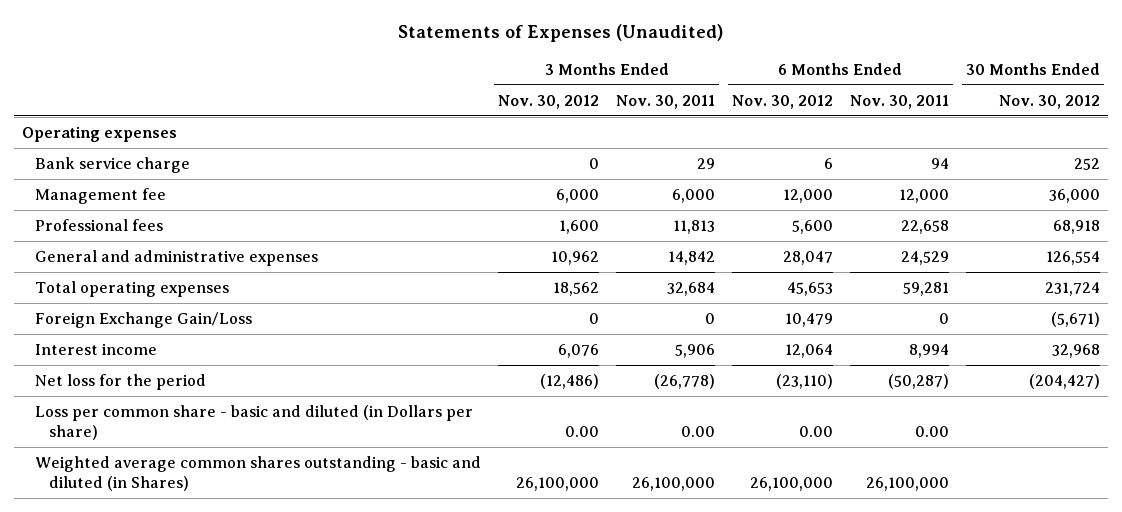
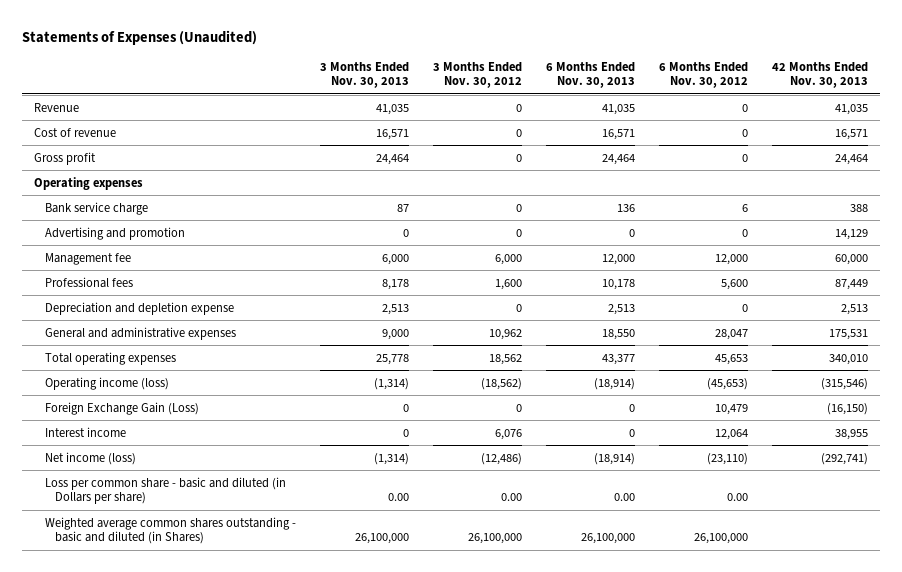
- | 3 Months Ended Nov. 30, 2012 | 3 Months Ended Nov. 30, 2011 | 6 Months Ended Nov. 30, 2012 | 6 Months Ended Nov. 30, 2011 | 30 Months Ended Nov. 30, 2012
+ | 3 Months Ended Nov. 30, 2013 | 3 Months Ended Nov. 30, 2012 | 6 Months Ended Nov. 30, 2013 | 6 Months Ended Nov. 30, 2012 | 42 Months Ended Nov. 30, 2013
+ Revenue | 41,035 | 0 | 41,035 | 0 | 41,035
+ Cost of revenue | 16,571 | 0 | 16,571 | 0 | 16,571
+ Gross profit | 24,464 | 0 | 24,464 | 0 | 24,464
+ Advertising and promotion | 0 | 0 | 0 | 0 | 14,129
+ Depreciation and depletion expense | 2,513 | 0 | 2,513 | 0 | 2,513
- Foreign Exchange Gain/Loss | 0 | 0 | 10,479 | 0 | (5,671)
+ Operating income (loss) | (1,314) | (18,562) | (18,914) | (45,653) | (315,546)
+ Foreign Exchange Gain (Loss) | 0 | 0 | 0 | 10,479 | (16,150)
- Net loss for the period | (12,486) | (26,778) | (23,110) | (50,287) | (204,427)
+ Net income (loss) | (1,314) | (12,486) | (18,914) | (23,110) | (292,741)

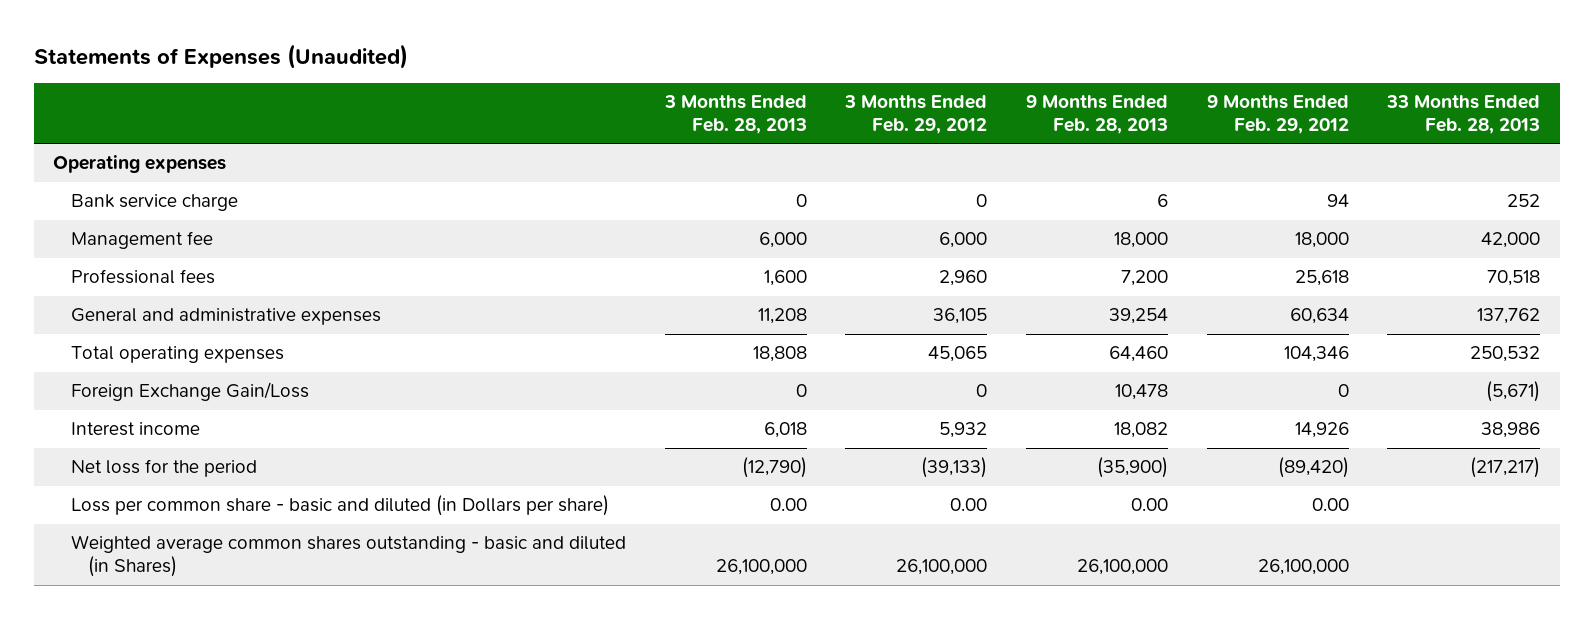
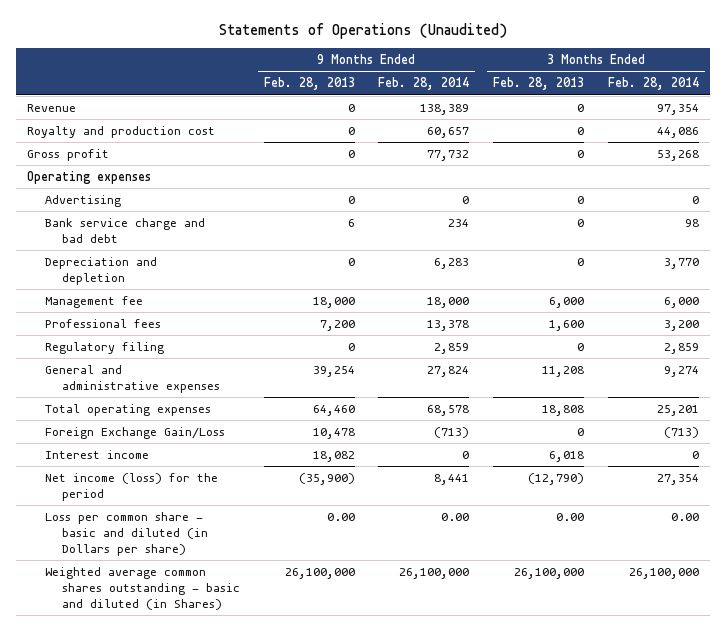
- Statements of Expenses (Unaudited)
+ Statements of Operations (Unaudited)
- | 3 Months Ended Feb. 28, 2013 | 3 Months Ended Feb. 29, 2012 | 9 Months Ended Feb. 28, 2013 | 9 Months Ended Feb. 29, 2012 | 33 Months Ended Feb. 28, 2013
+ | 9 Months Ended Feb. 28, 2013 | 9 Months Ended Feb. 28, 2014 | 3 Months Ended Feb. 28, 2013 | 3 Months Ended Feb. 28, 2014
+ Revenue | 0 | 138,389 | 0 | 97,354
+ Royalty and production cost | 0 | 60,657 | 0 | 44,086
+ Gross profit | 0 | 77,732 | 0 | 53,268
- Bank service charge | 0 | 0 | 6 | 94 | 252
+ Advertising | 0 | 0 | 0 | 0
+ Bank service charge and bad debt | 6 | 234 | 0 | 98
+ Depreciation and depletion | 0 | 6,283 | 0 | 3,770
+ Regulatory filing | 0 | 2,859 | 0 | 2,859
- Net loss for the period | (12,790) | (39,133) | (35,900) | (89,420) | (217,217)
+ Net income (loss) for the period | (35,900) | 8,441 | (12,790) | 27,354

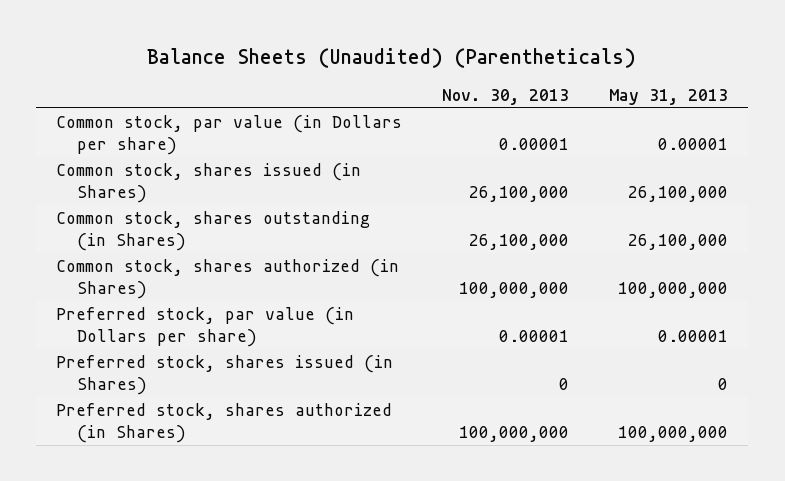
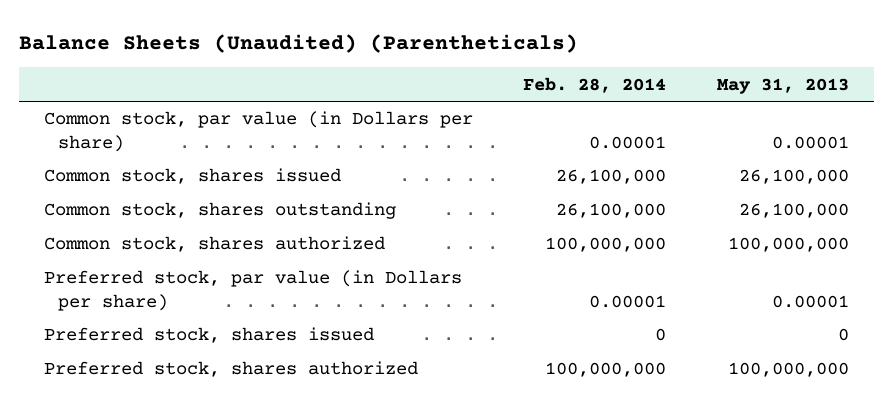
- | Nov. 30, 2013 | May 31, 2013
+ | Feb. 28, 2014 | May 31, 2013
- Common stock, shares issued (in Shares) | 26,100,000 | 26,100,000
- Common stock, shares outstanding (in Shares) | 26,100,000 | 26,100,000
- Common stock, shares authorized (in Shares) | 100,000,000 | 100,000,000
+ Common stock, shares issued | 26,100,000 | 26,100,000
+ Common stock, shares outstanding | 26,100,000 | 26,100,000
+ Common stock, shares authorized | 100,000,000 | 100,000,000
- Preferred stock, shares issued (in Shares) | 0 | 0
- Preferred stock, shares authorized (in Shares) | 100,000,000 | 100,000,000
+ Preferred stock, shares issued | 0 | 0
+ Preferred stock, shares authorized | 100,000,000 | 100,000,000

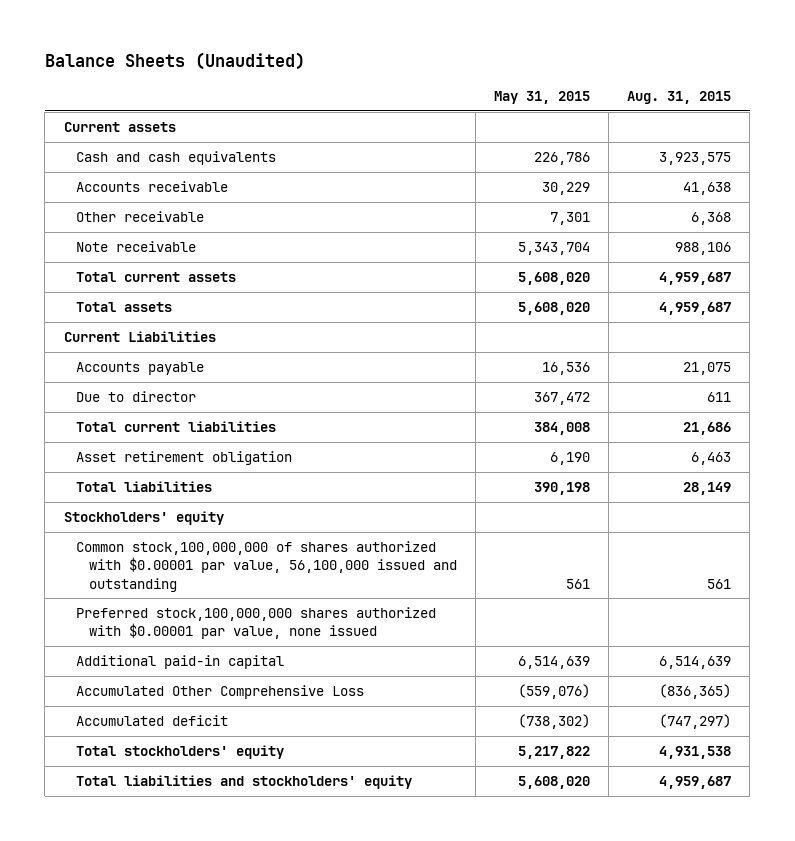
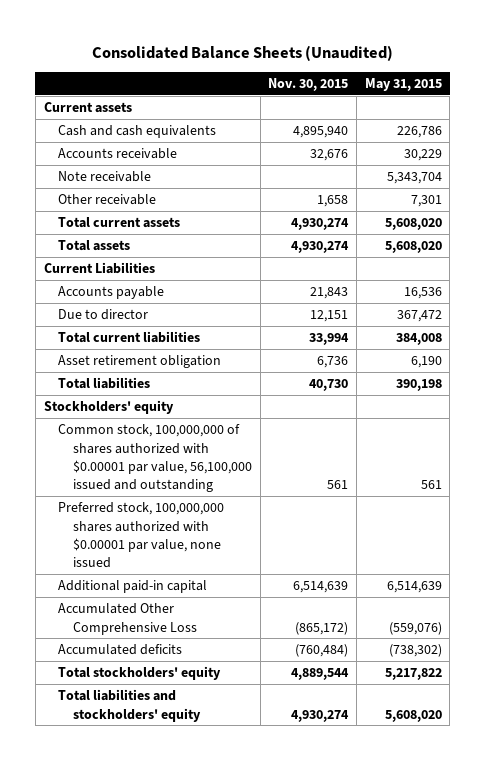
- Balance Sheets (Unaudited)
+ Consolidated Balance Sheets (Unaudited)
- | May 31, 2015 | Aug. 31, 2015
+ | Nov. 30, 2015 | May 31, 2015
moved down: Other receivable | 1,658 | 7,301
- Common stock,100,000,000 of shares authorized with $0.00001 par value, 56,100,000 issued and outstanding | 561 | 561
- Preferred stock,100,000,000 shares authorized with $0.00001 par value, none issued
+ Common stock, 100,000,000 of shares authorized with $0.00001 par value, 56,100,000 issued and outstanding | 561 | 561
+ Preferred stock, 100,000,000 shares authorized with $0.00001 par value, none issued
- Accumulated deficit | (738,302) | (747,297)
+ Accumulated deficits | (760,484) | (738,302)

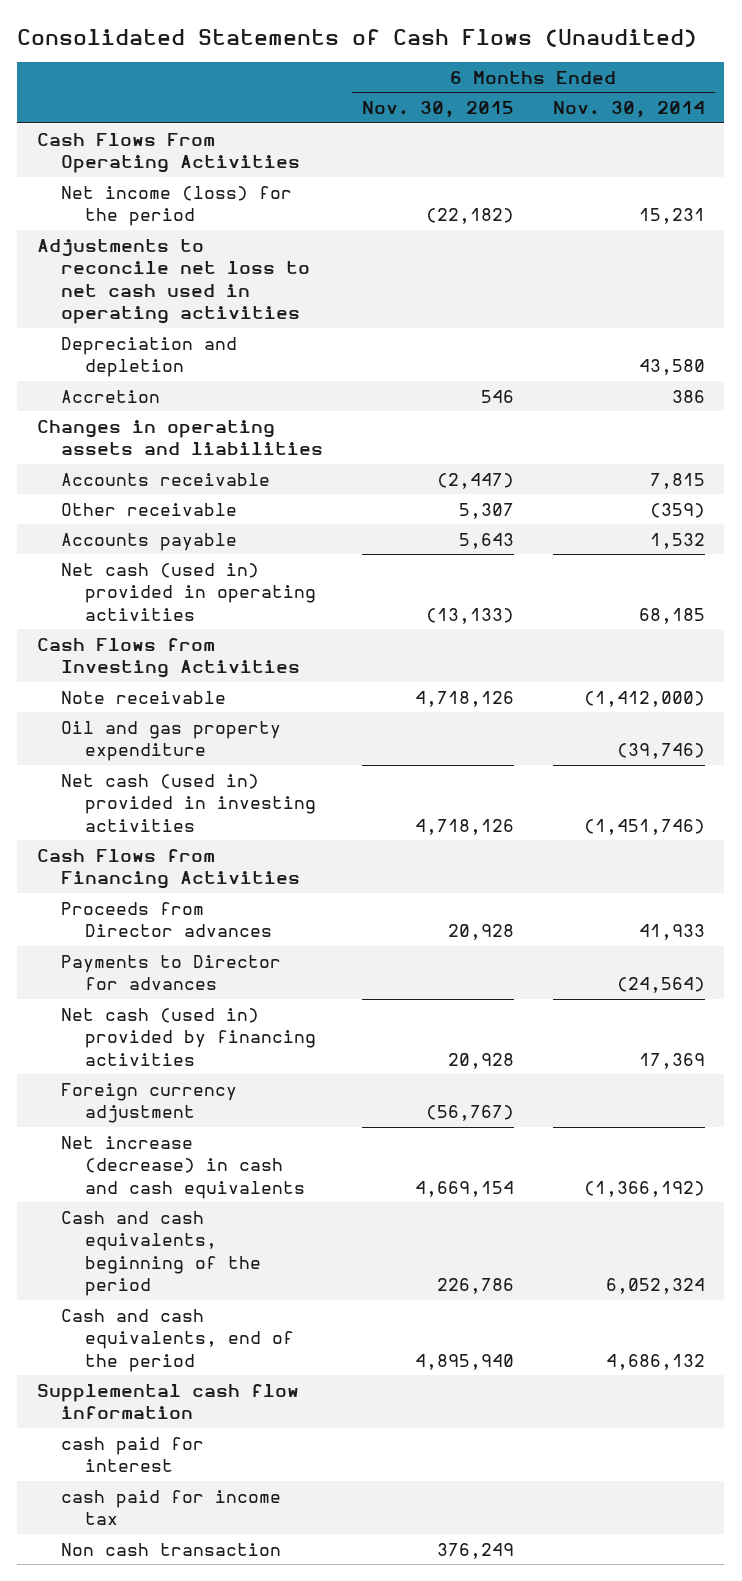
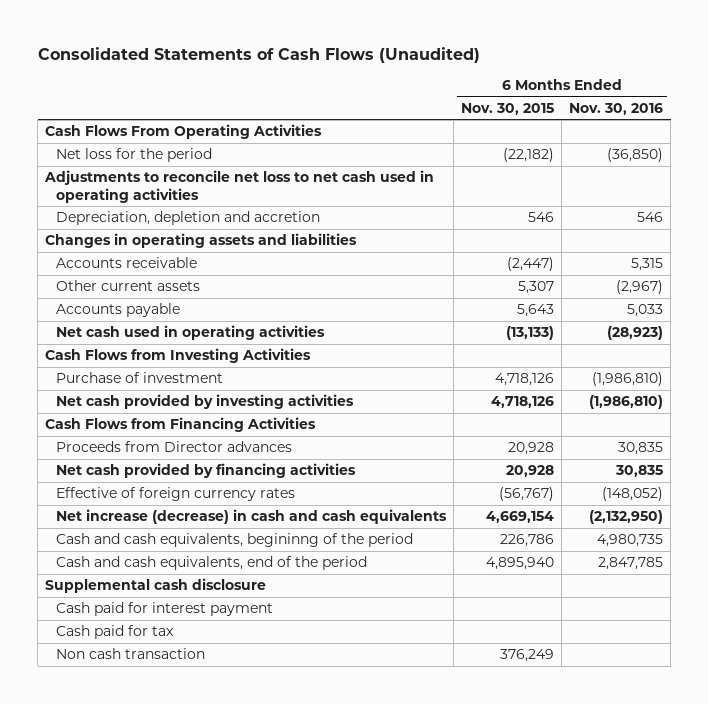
- | 6 Months Ended Nov. 30, 2015 | 6 Months Ended Nov. 30, 2014
+ | 6 Months Ended Nov. 30, 2015 | 6 Months Ended Nov. 30, 2016
- Net income (loss) for the period | (22,182) | 15,231
+ Net loss for the period | (22,182) | (36,850)
- Depreciation and depletion | | 43,580
- Accretion | 546 | 386
+ Depreciation, depletion and accretion | 546 | 546
- Other receivable | 5,307 | (359)
+ Other current assets | 5,307 | (2,967)
- Net cash (used in) provided in operating activities | (13,133) | 68,185
+ Net cash used in operating activities | (13,133) | (28,923)
- Note receivable | 4,718,126 | (1,412,000)
- Oil and gas property expenditure | | (39,746)
- Net cash (used in) provided in investing activities | 4,718,126 | (1,451,746)
+ Purchase of investment | 4,718,126 | (1,986,810)
+ Net cash provided by investing activities | 4,718,126 | (1,986,810)
- Payments to Director for advances | | (24,564)
- Net cash (used in) provided by financing activities | 20,928 | 17,369
- Foreign currency adjustment | (56,767) |
+ Net cash provided by financing activities | 20,928 | 30,835
+ Effective of foreign currency rates | (56,767) | (148,052)
- Cash and cash equivalents, beginning of the period | 226,786 | 6,052,324
+ Cash and cash equivalents, begininng of the period | 226,786 | 4,980,735
- Supplemental cash flow information
- cash paid for interest
- cash paid for income tax
+ Supplemental cash disclosure
+ Cash paid for interest payment
+ Cash paid for tax

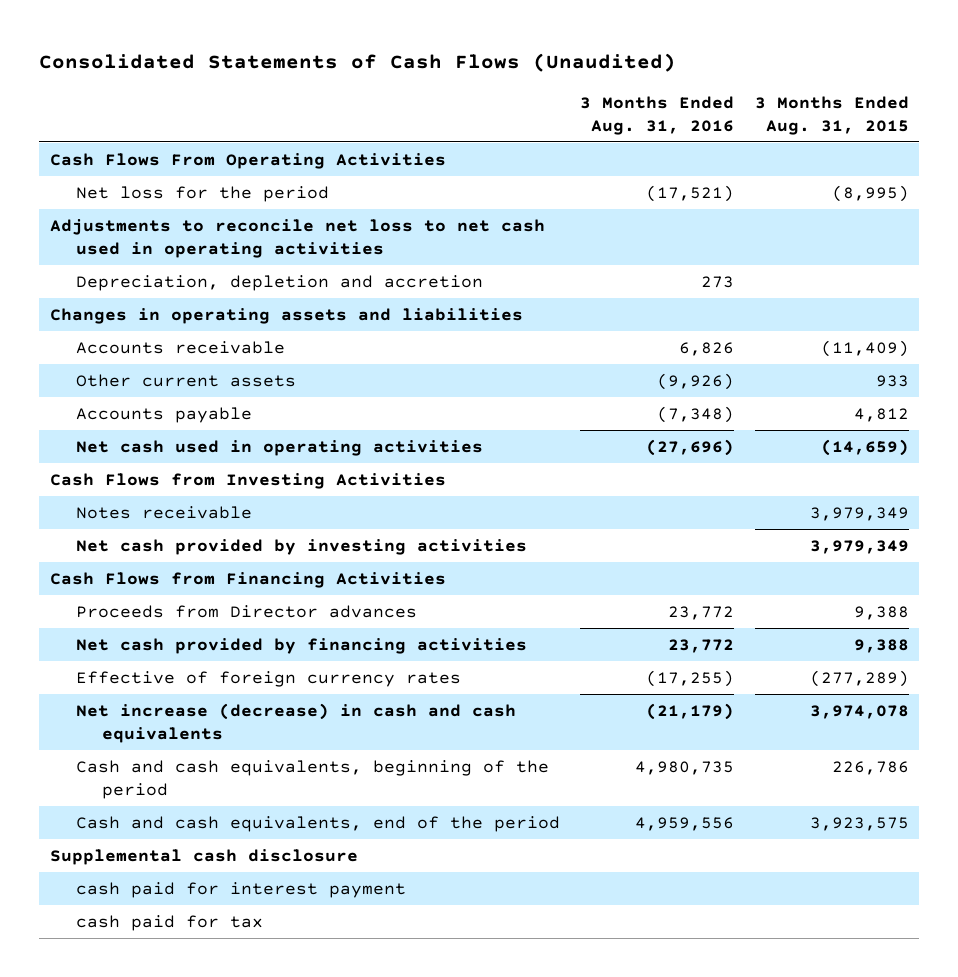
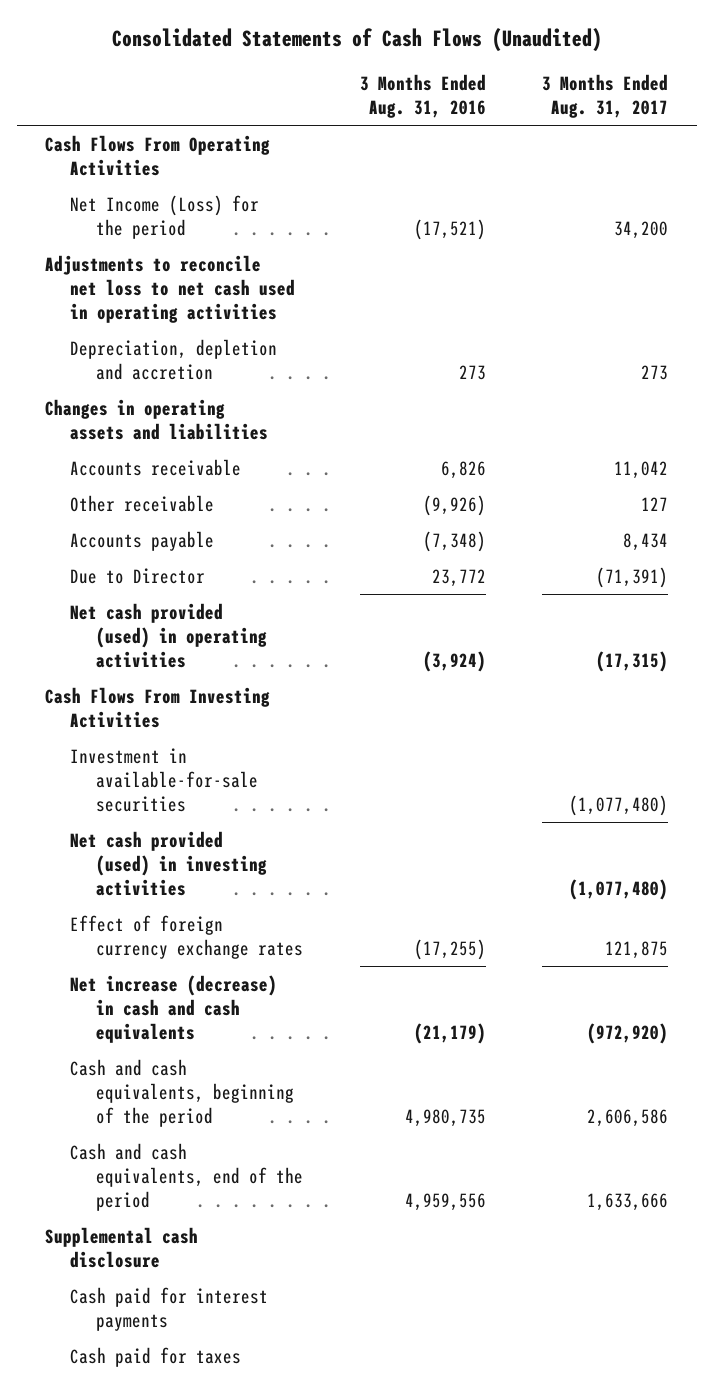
- | 3 Months Ended Aug. 31, 2016 | 3 Months Ended Aug. 31, 2015
+ | 3 Months Ended Aug. 31, 2016 | 3 Months Ended Aug. 31, 2017
- Net loss for the period | (17,521) | (8,995)
+ Net Income (Loss) for the period | (17,521) | 34,200
- Other current assets | (9,926) | 933
+ Other receivable | (9,926) | 127
- Net cash used in operating activities | (27,696) | (14,659)
- Cash Flows from Investing Activities
- Notes receivable | | 3,979,349
- Net cash provided by investing activities | | 3,979,349
- Cash Flows from Financing Activities
- Proceeds from Director advances | 23,772 | 9,388
- Net cash provided by financing activities | 23,772 | 9,388
- Effective of foreign currency rates | (17,255) | (277,289)
+ Due to Director | 23,772 | (71,391)
+ Net cash provided (used) in operating activities | (3,924) | (17,315)
+ Cash Flows From Investing Activities
+ Investment in available-for-sale securities | | (1,077,480)
+ Net cash provided (used) in investing activities | | (1,077,480)
+ Effect of foreign currency exchange rates | (17,255) | 121,875
- cash paid for interest payment
- cash paid for tax
+ Cash paid for interest payments
+ Cash paid for taxes

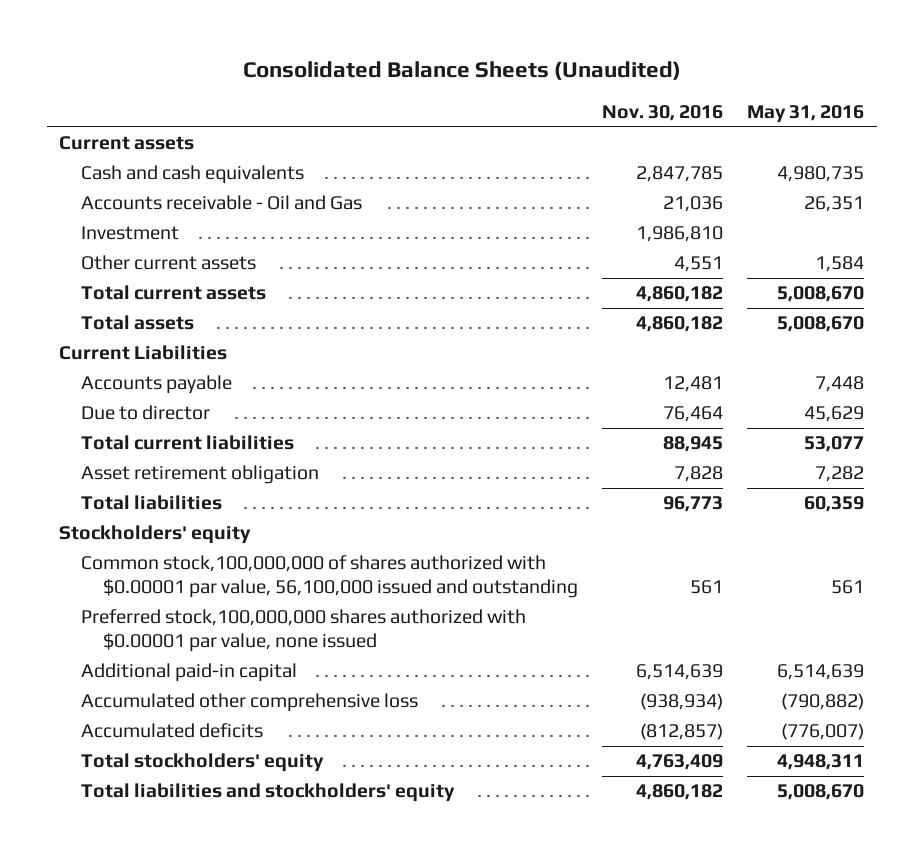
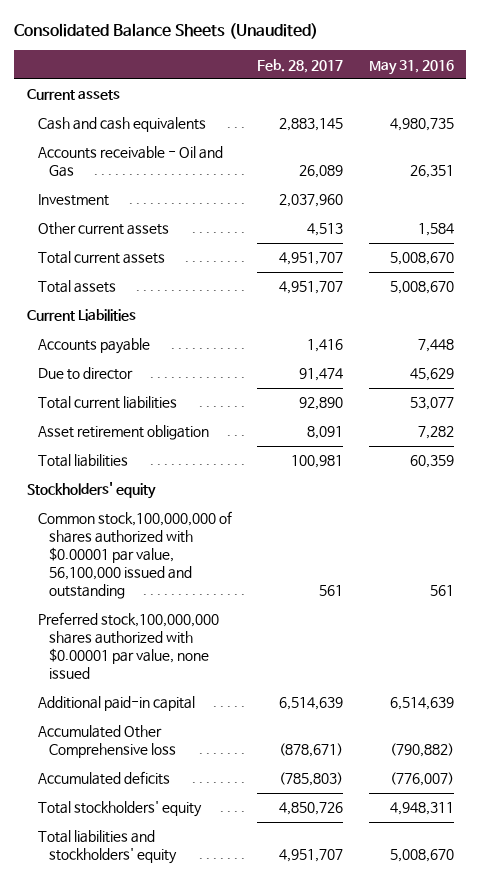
- | Nov. 30, 2016 | May 31, 2016
+ | Feb. 28, 2017 | May 31, 2016
- Accumulated other comprehensive loss | (938,934) | (790,882)
+ Accumulated Other Comprehensive loss | (878,671) | (790,882)

